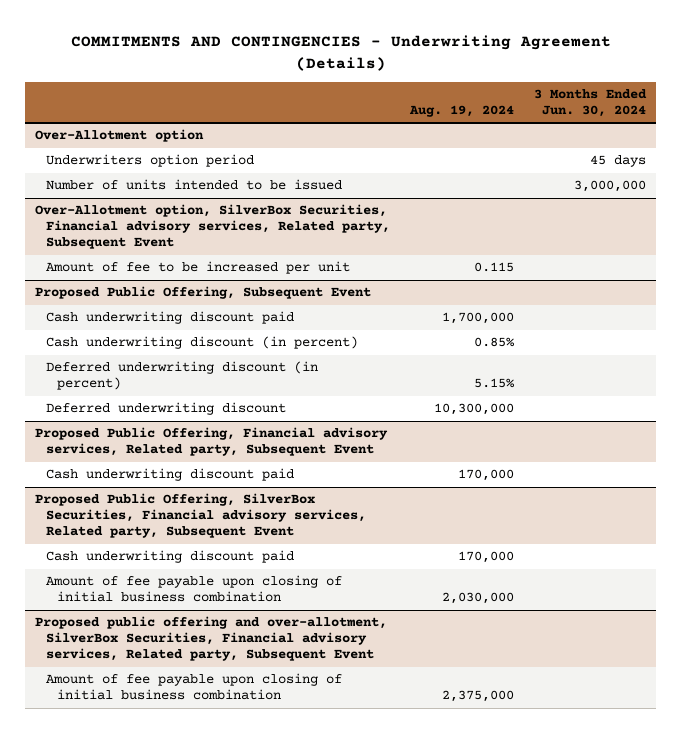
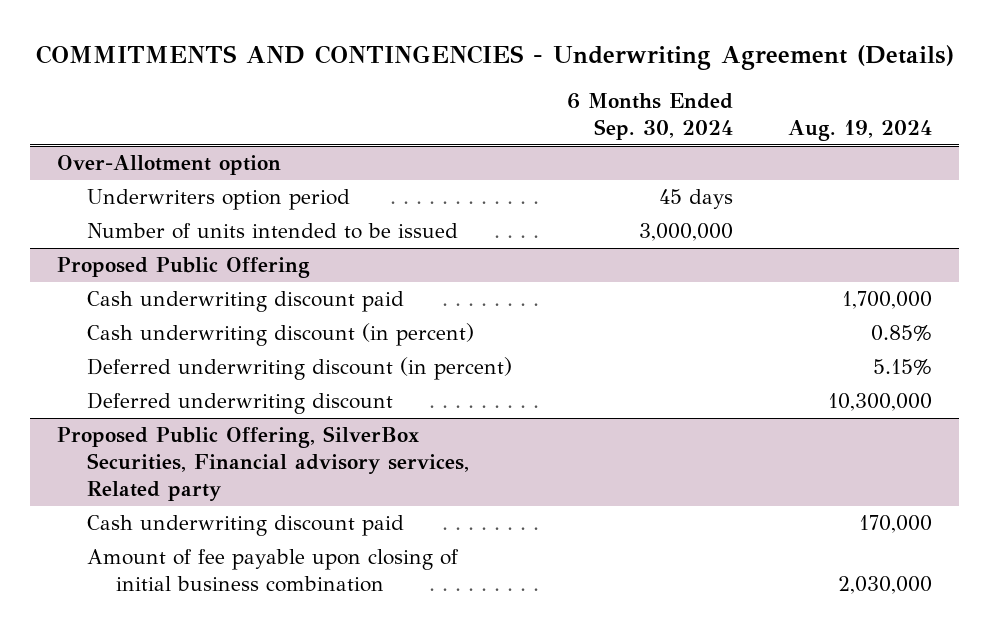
- | Aug. 19, 2024 | 3 Months Ended Jun. 30, 2024
+ | 6 Months Ended Sep. 30, 2024 | Aug. 19, 2024
- Over-Allotment option, SilverBox Securities, Financial advisory services, Related party, Subsequent Event
- Amount of fee to be increased per unit | 0.115 |
- Proposed Public Offering, Subsequent Event
+ Proposed Public Offering
- Proposed Public Offering, Financial advisory services, Related party, Subsequent Event
- Cash underwriting discount paid | 170,000 |
- Proposed Public Offering, SilverBox Securities, Financial advisory services, Related party, Subsequent Event
+ Proposed Public Offering, SilverBox Securities, Financial advisory services, Related party
- Proposed public offering and over-allotment, SilverBox Securities, Financial advisory services, Related party, Subsequent Event
- Amount of fee payable upon closing of initial business combination | 2,375,000 |

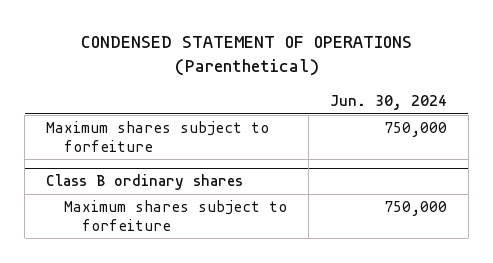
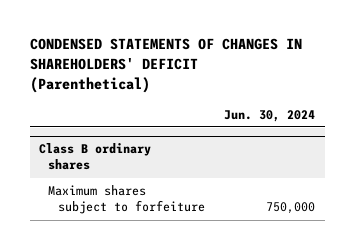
- CONDENSED STATEMENT OF OPERATIONS (Parenthetical)
+ CONDENSED STATEMENTS OF CHANGES IN SHAREHOLDERS' DEFICIT (Parenthetical)
- Maximum shares subject to forfeiture | 750,000

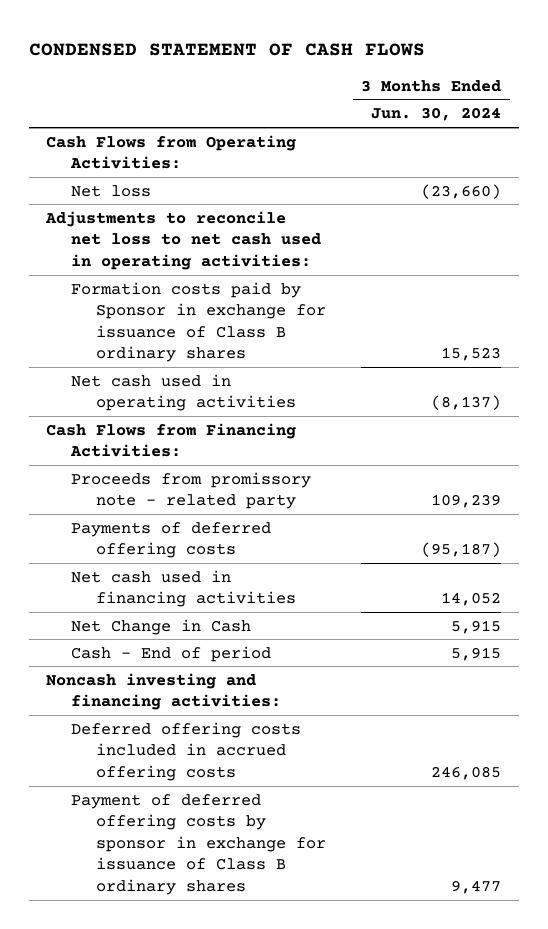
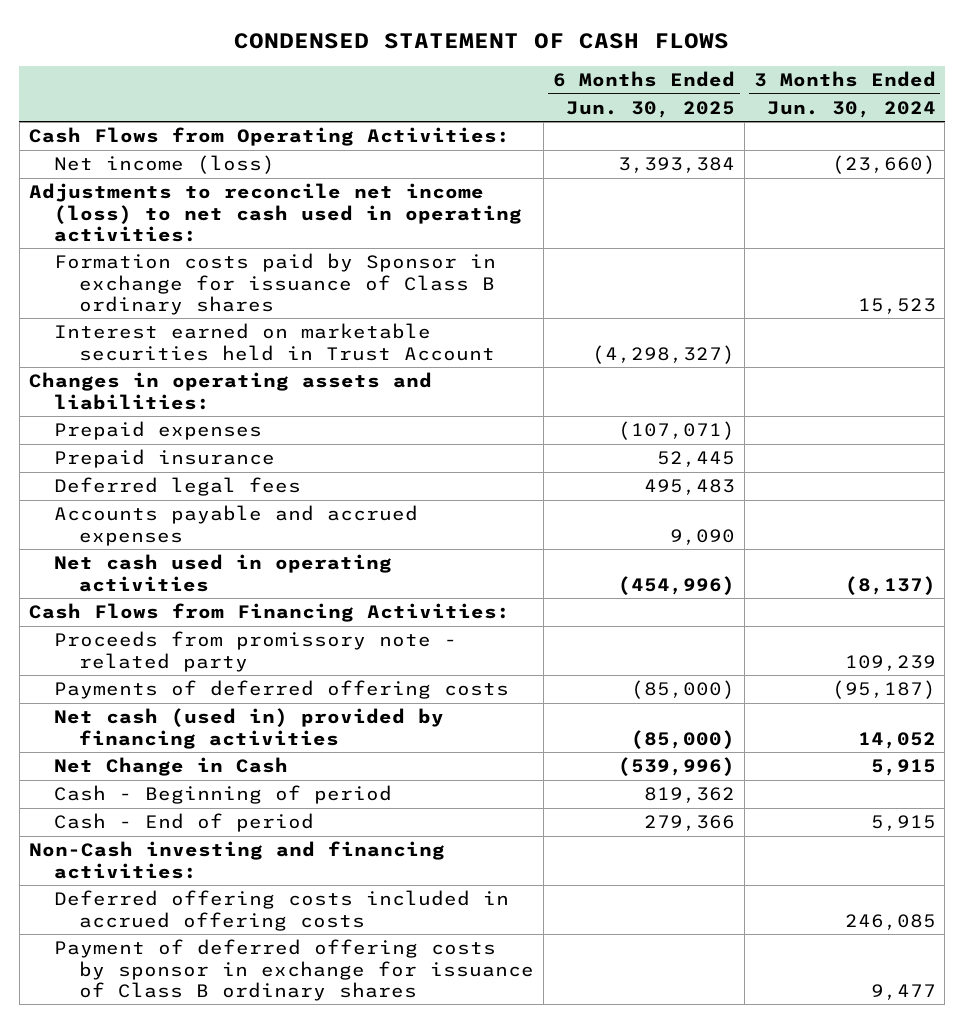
- | 3 Months Ended Jun. 30, 2024
+ | 6 Months Ended Jun. 30, 2025 | 3 Months Ended Jun. 30, 2024
- Net loss | (23,660)
- Adjustments to reconcile net loss to net cash used in operating activities:
+ Net income (loss) | 3,393,384 | (23,660)
+ Adjustments to reconcile net income (loss) to net cash used in operating activities:
+ Interest earned on marketable securities held in Trust Account | (4,298,327) |
+ Changes in operating assets and liabilities:
+ Prepaid expenses | (107,071) |
+ Prepaid insurance | 52,445 |
+ Deferred legal fees | 495,483 |
+ Accounts payable and accrued expenses | 9,090 |
- Net cash used in financing activities | 14,052
+ Net cash (used in) provided by financing activities | (85,000) | 14,052
+ Cash - Beginning of period | 819,362 |
- Noncash investing and financing activities:
+ Non-Cash investing and financing activities:

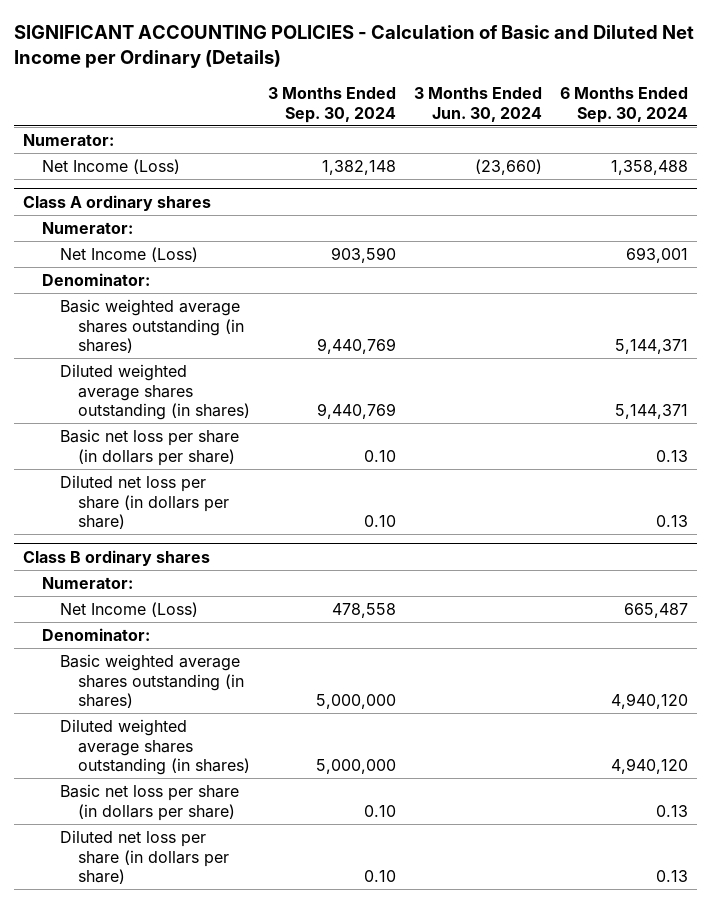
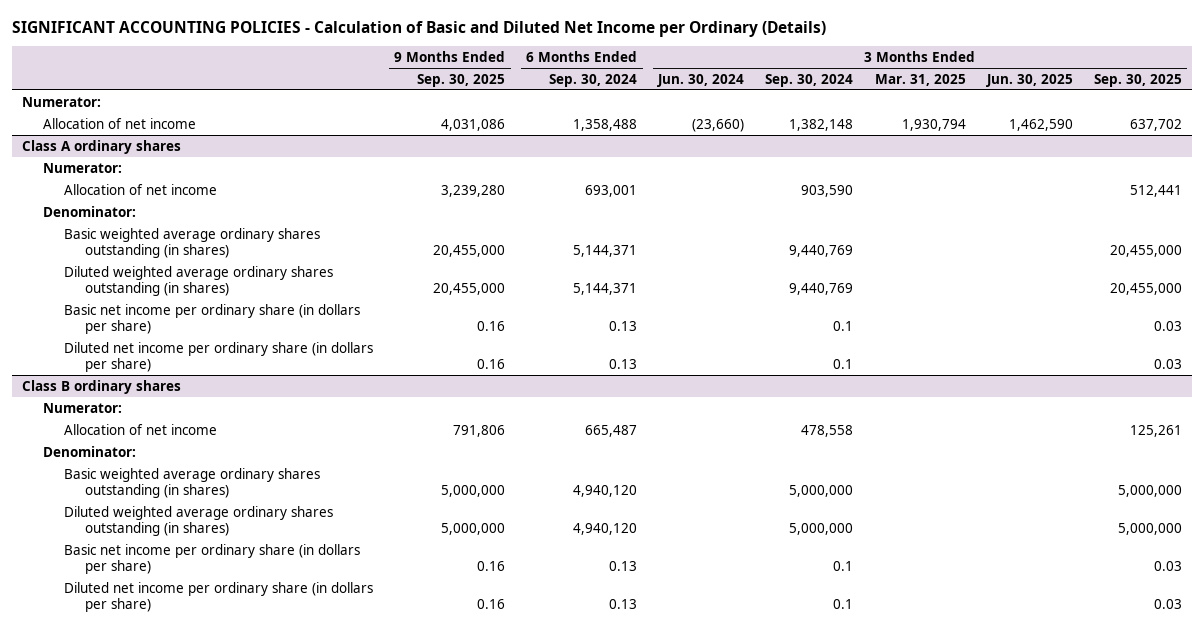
- | 3 Months Ended Sep. 30, 2024 | 3 Months Ended Jun. 30, 2024 | 6 Months Ended Sep. 30, 2024
+ | 9 Months Ended Sep. 30, 2025 | 6 Months Ended Sep. 30, 2024 | 3 Months Ended Jun. 30, 2024 | 3 Months Ended Sep. 30, 2024 | 3 Months Ended Mar. 31, 2025 | 3 Months Ended Jun. 30, 2025 | 3 Months Ended Sep. 30, 2025
- Net Income (Loss) | 1,382,148 | (23,660) | 1,358,488
+ Allocation of net income | 4,031,086 | 1,358,488 | (23,660) | 1,382,148 | 1,930,794 | 1,462,590 | 637,702
@ Class A ordinary shares
- Net Income (Loss) | 903,590 | | 693,001
+ Allocation of net income | 3,239,280 | 693,001 | | 903,590 | | | 512,441
- Basic weighted average shares outstanding (in shares) | 9,440,769 | | 5,144,371
- Diluted weighted average shares outstanding (in shares) | 9,440,769 | | 5,144,371
- Basic net loss per share (in dollars per share) | 0.10 | | 0.13
- Diluted net loss per share (in dollars per share) | 0.10 | | 0.13
+ Basic weighted average ordinary shares outstanding (in shares) | 20,455,000 | 5,144,371 | | 9,440,769 | | | 20,455,000
+ Diluted weighted average ordinary shares outstanding (in shares) | 20,455,000 | 5,144,371 | | 9,440,769 | | | 20,455,000
+ Basic net income per ordinary share (in dollars per share) | 0.16 | 0.13 | | 0.1 | | | 0.03
+ Diluted net income per ordinary share (in dollars per share) | 0.16 | 0.13 | | 0.1 | | | 0.03
@ Class B ordinary shares
- Net Income (Loss) | 478,558 | | 665,487
+ Allocation of net income | 791,806 | 665,487 | | 478,558 | | | 125,261
- Basic weighted average shares outstanding (in shares) | 5,000,000 | | 4,940,120
- Diluted weighted average shares outstanding (in shares) | 5,000,000 | | 4,940,120
- Basic net loss per share (in dollars per share) | 0.10 | | 0.13
- Diluted net loss per share (in dollars per share) | 0.10 | | 0.13
+ Basic weighted average ordinary shares outstanding (in shares) | 5,000,000 | 4,940,120 | | 5,000,000 | | | 5,000,000
+ Diluted weighted average ordinary shares outstanding (in shares) | 5,000,000 | 4,940,120 | | 5,000,000 | | | 5,000,000
+ Basic net income per ordinary share (in dollars per share) | 0.16 | 0.13 | | 0.1 | | | 0.03
+ Diluted net income per ordinary share (in dollars per share) | 0.16 | 0.13 | | 0.1 | | | 0.03

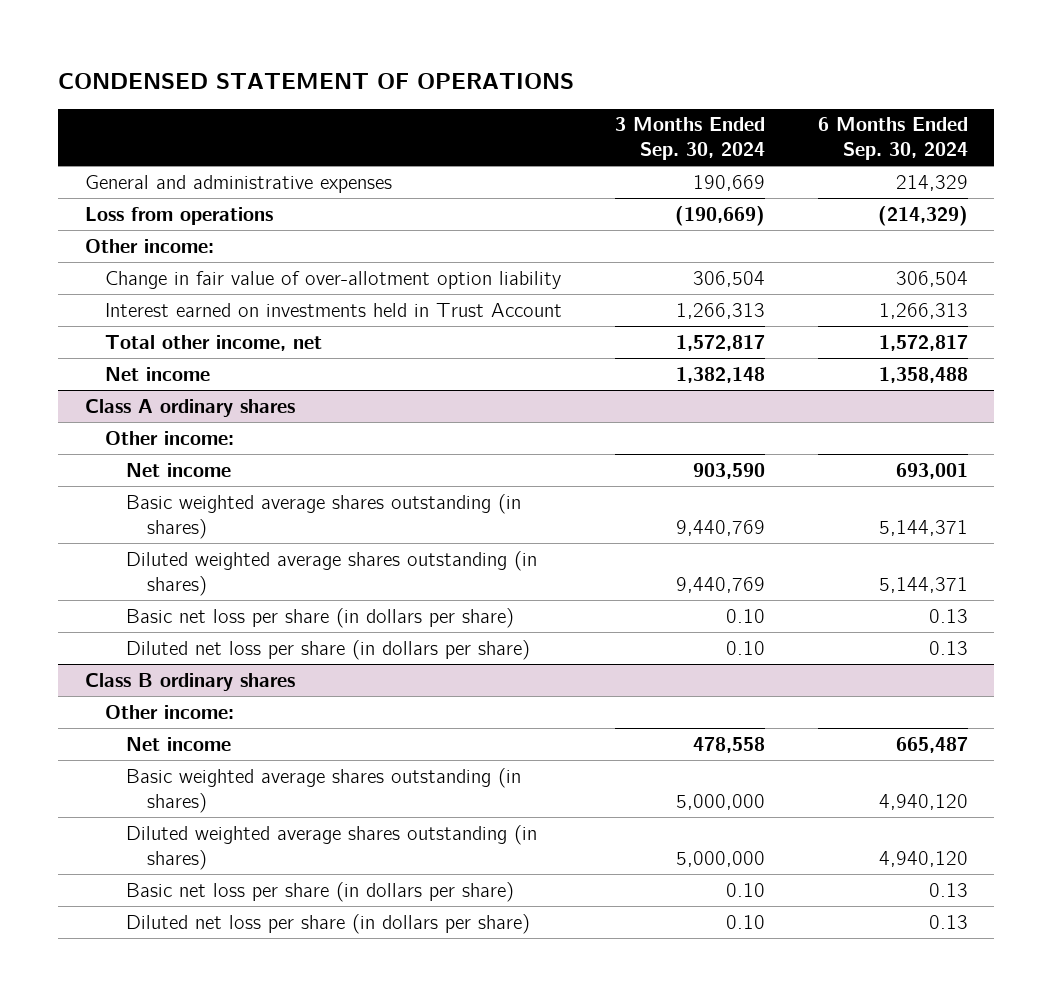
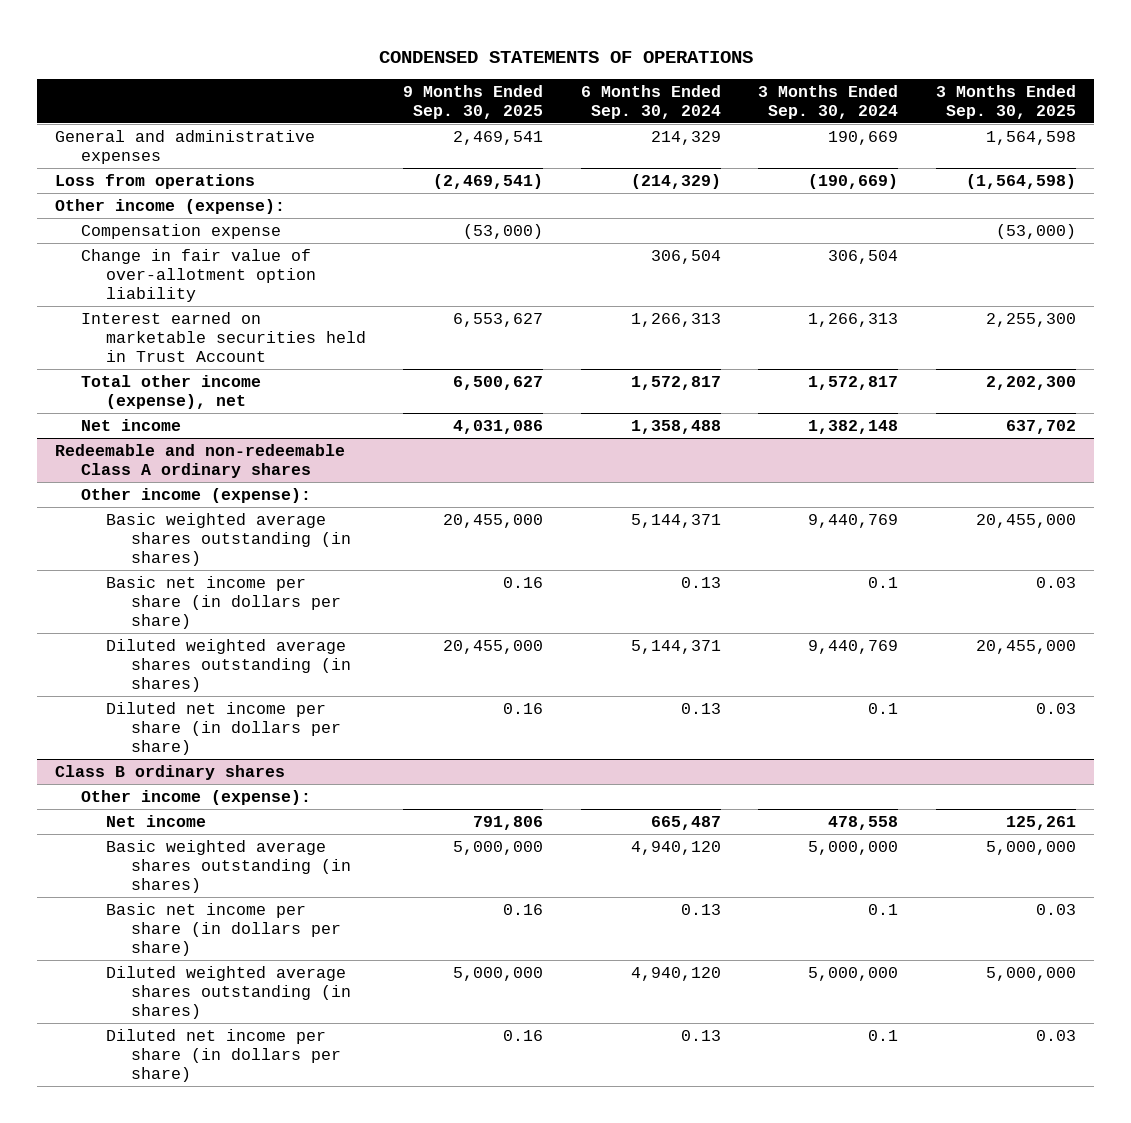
- CONDENSED STATEMENT OF OPERATIONS
+ CONDENSED STATEMENTS OF OPERATIONS
- | 3 Months Ended Sep. 30, 2024 | 6 Months Ended Sep. 30, 2024
+ | 9 Months Ended Sep. 30, 2025 | 6 Months Ended Sep. 30, 2024 | 3 Months Ended Sep. 30, 2024 | 3 Months Ended Sep. 30, 2025
- Other income:
+ Other income (expense):
+ Compensation expense | (53,000) | | | (53,000)
- Interest earned on investments held in Trust Account | 1,266,313 | 1,266,313
- Total other income, net | 1,572,817 | 1,572,817
+ Interest earned on marketable securities held in Trust Account | 6,553,627 | 1,266,313 | 1,266,313 | 2,255,300
+ Total other income (expense), net | 6,500,627 | 1,572,817 | 1,572,817 | 2,202,300
- Class A ordinary shares
- Other income:
- Net income | 903,590 | 693,001
+ Redeemable and non-redeemable Class A ordinary shares
+ Other income (expense):
+ Basic net income per share (in dollars per share) | 0.16 | 0.13 | 0.1 | 0.03
- Basic net loss per share (in dollars per share) | 0.10 | 0.13
- Diluted net loss per share (in dollars per share) | 0.10 | 0.13
+ Diluted net income per share (in dollars per share) | 0.16 | 0.13 | 0.1 | 0.03
@ Class B ordinary shares
- Other income:
+ Other income (expense):
+ Basic net income per share (in dollars per share) | 0.16 | 0.13 | 0.1 | 0.03
- Basic net loss per share (in dollars per share) | 0.10 | 0.13
- Diluted net loss per share (in dollars per share) | 0.10 | 0.13
+ Diluted net income per share (in dollars per share) | 0.16 | 0.13 | 0.1 | 0.03

